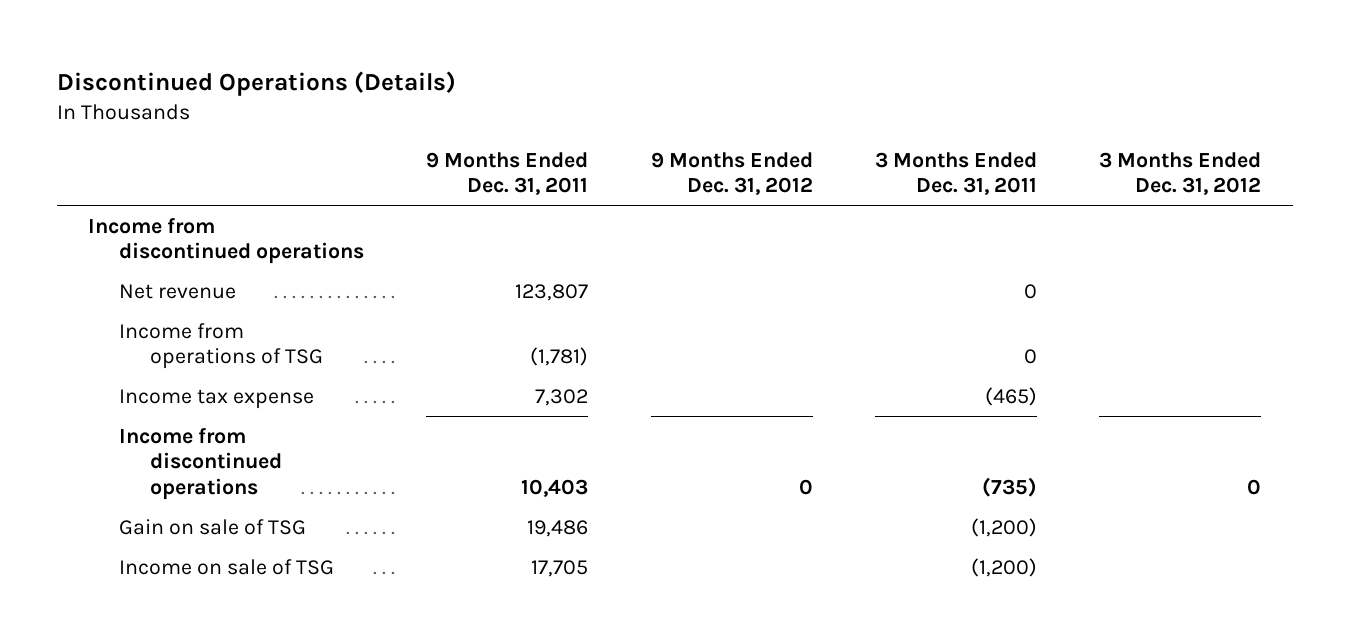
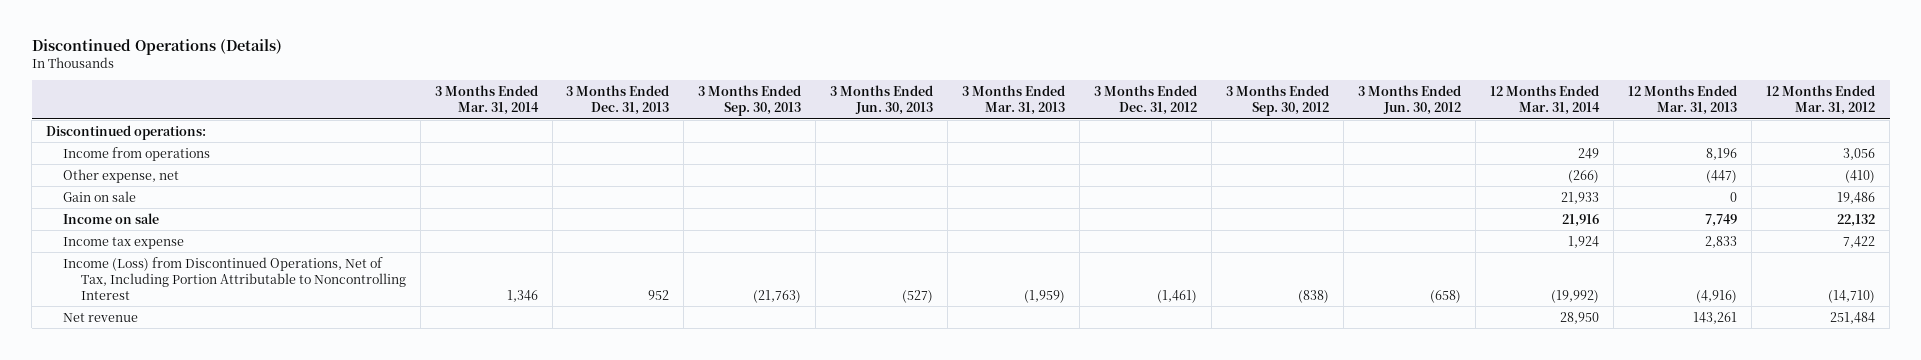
- | 9 Months Ended Dec. 31, 2011 | 9 Months Ended Dec. 31, 2012 | 3 Months Ended Dec. 31, 2011 | 3 Months Ended Dec. 31, 2012
+ | 3 Months Ended Mar. 31, 2014 | 3 Months Ended Dec. 31, 2013 | 3 Months Ended Sep. 30, 2013 | 3 Months Ended Jun. 30, 2013 | 3 Months Ended Mar. 31, 2013 | 3 Months Ended Dec. 31, 2012 | 3 Months Ended Sep. 30, 2012 | 3 Months Ended Jun. 30, 2012 | 12 Months Ended Mar. 31, 2014 | 12 Months Ended Mar. 31, 2013 | 12 Months Ended Mar. 31, 2012
- Income from discontinued operations
- Income from operations of TSG | (1,781) | | 0 |
+ Discontinued operations:
+ Income from operations | | | | | | | | | 249 | 8,196 | 3,056
+ Other expense, net | | | | | | | | | (266) | (447) | (410)
+ Gain on sale | | | | | | | | | 21,933 | 0 | 19,486
+ Income on sale | | | | | | | | | 21,916 | 7,749 | 22,132
- Income from discontinued operations | 10,403 | 0 | (735) | 0
- Gain on sale of TSG | 19,486 | | (1,200) |
- Income on sale of TSG | 17,705 | | (1,200) |
+ Income (Loss) from Discontinued Operations, Net of Tax, Including Portion Attributable to Noncontrolling Interest | 1,346 | 952 | (21,763) | (527) | (1,959) | (1,461) | (838) | (658) | (19,992) | (4,916) | (14,710)
moved down: Net revenue | | | | | | | | | 28,950 | 143,261 | 251,484

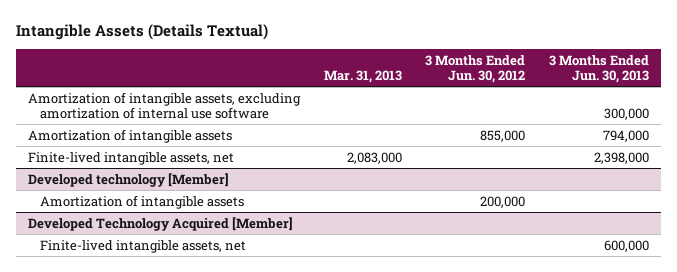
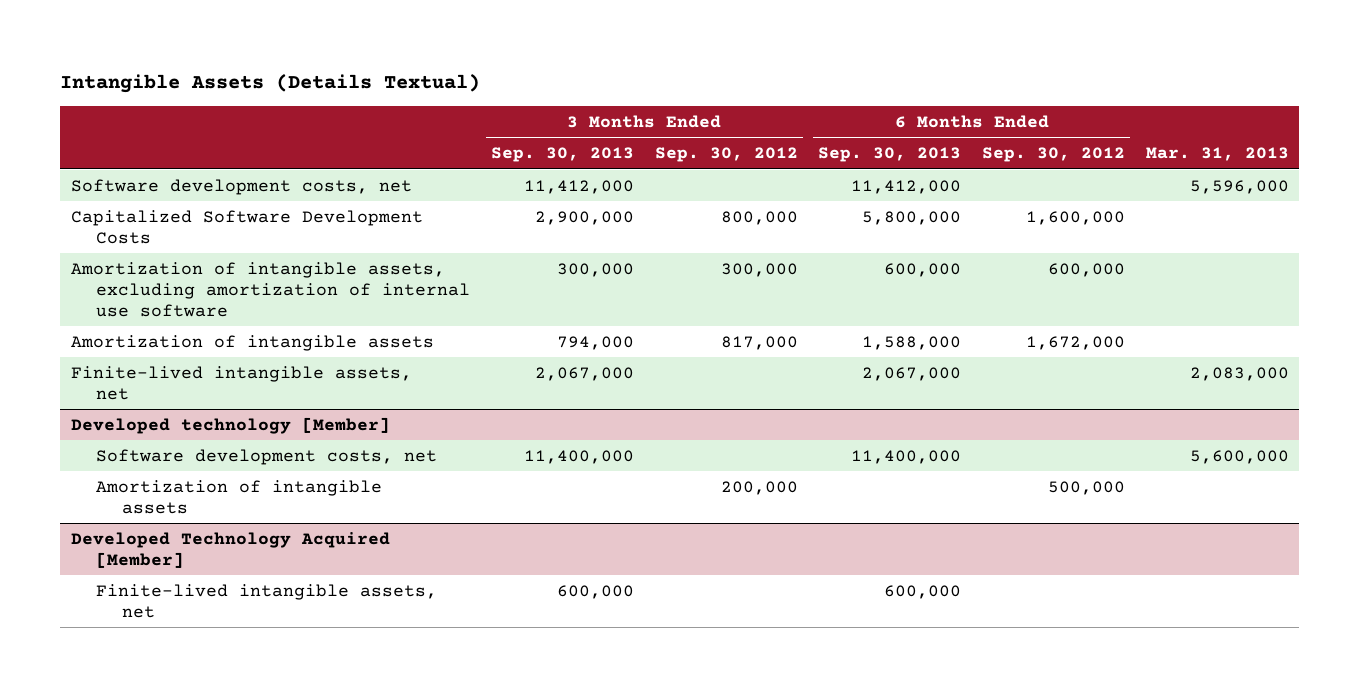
- | Mar. 31, 2013 | 3 Months Ended Jun. 30, 2012 | 3 Months Ended Jun. 30, 2013
+ | 3 Months Ended Sep. 30, 2013 | 3 Months Ended Sep. 30, 2012 | 6 Months Ended Sep. 30, 2013 | 6 Months Ended Sep. 30, 2012 | Mar. 31, 2013
+ Software development costs, net | 11,412,000 | | 11,412,000 | | 5,596,000
+ Capitalized Software Development Costs | 2,900,000 | 800,000 | 5,800,000 | 1,600,000 |
@ Developed technology [Member]
+ Software development costs, net | 11,400,000 | | 11,400,000 | | 5,600,000

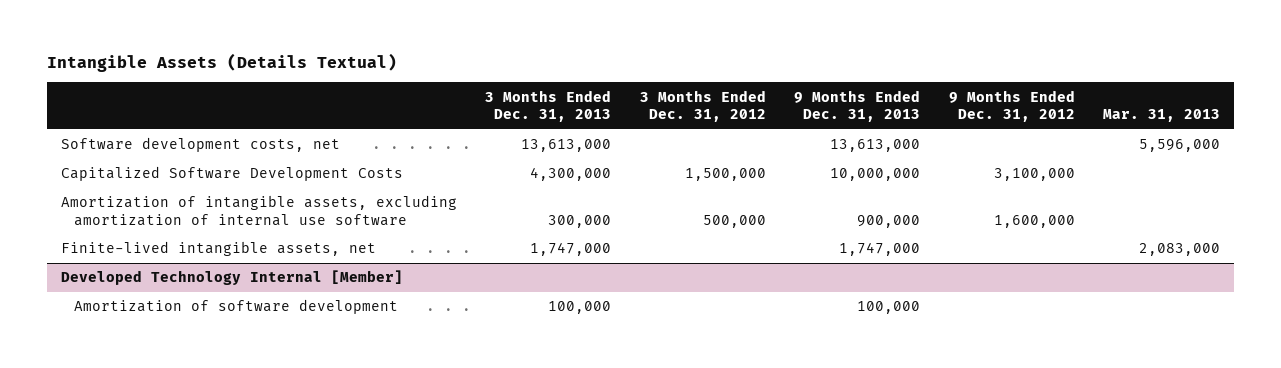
- | 3 Months Ended Sep. 30, 2013 | 3 Months Ended Sep. 30, 2012 | 6 Months Ended Sep. 30, 2013 | 6 Months Ended Sep. 30, 2012 | Mar. 31, 2013
+ | 3 Months Ended Dec. 31, 2013 | 3 Months Ended Dec. 31, 2012 | 9 Months Ended Dec. 31, 2013 | 9 Months Ended Dec. 31, 2012 | Mar. 31, 2013
- Amortization of intangible assets | 794,000 | 817,000 | 1,588,000 | 1,672,000 |
- Developed technology [Member]
- Software development costs, net | 11,400,000 | | 11,400,000 | | 5,600,000
- Amortization of intangible assets | | 200,000 | | 500,000 |
- Developed Technology Acquired [Member]
- Finite-lived intangible assets, net | 600,000 | | 600,000 | |
+ Developed Technology Internal [Member]
+ Amortization of software development | 100,000 | | 100,000 | |

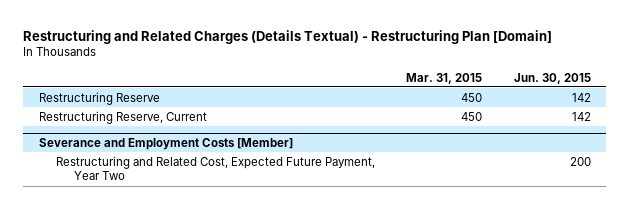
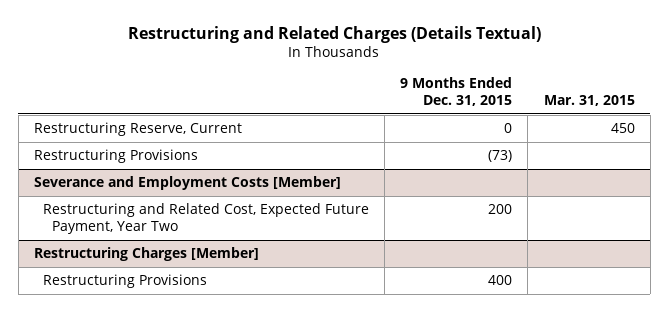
- Restructuring and Related Charges (Details Textual) - Restructuring Plan [Domain]
+ Restructuring and Related Charges (Details Textual)
- | Mar. 31, 2015 | Jun. 30, 2015
+ | 9 Months Ended Dec. 31, 2015 | Mar. 31, 2015
- Restructuring Reserve | 450 | 142
+ Restructuring Provisions | (73) |
+ Restructuring Charges [Member]
+ Restructuring Provisions | 400 |

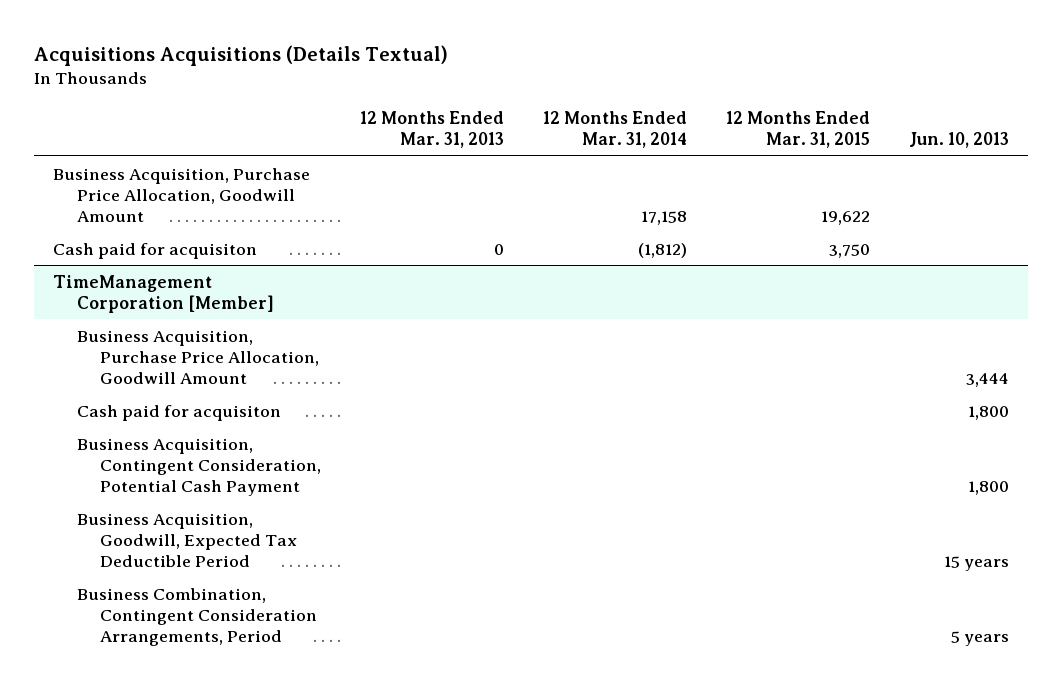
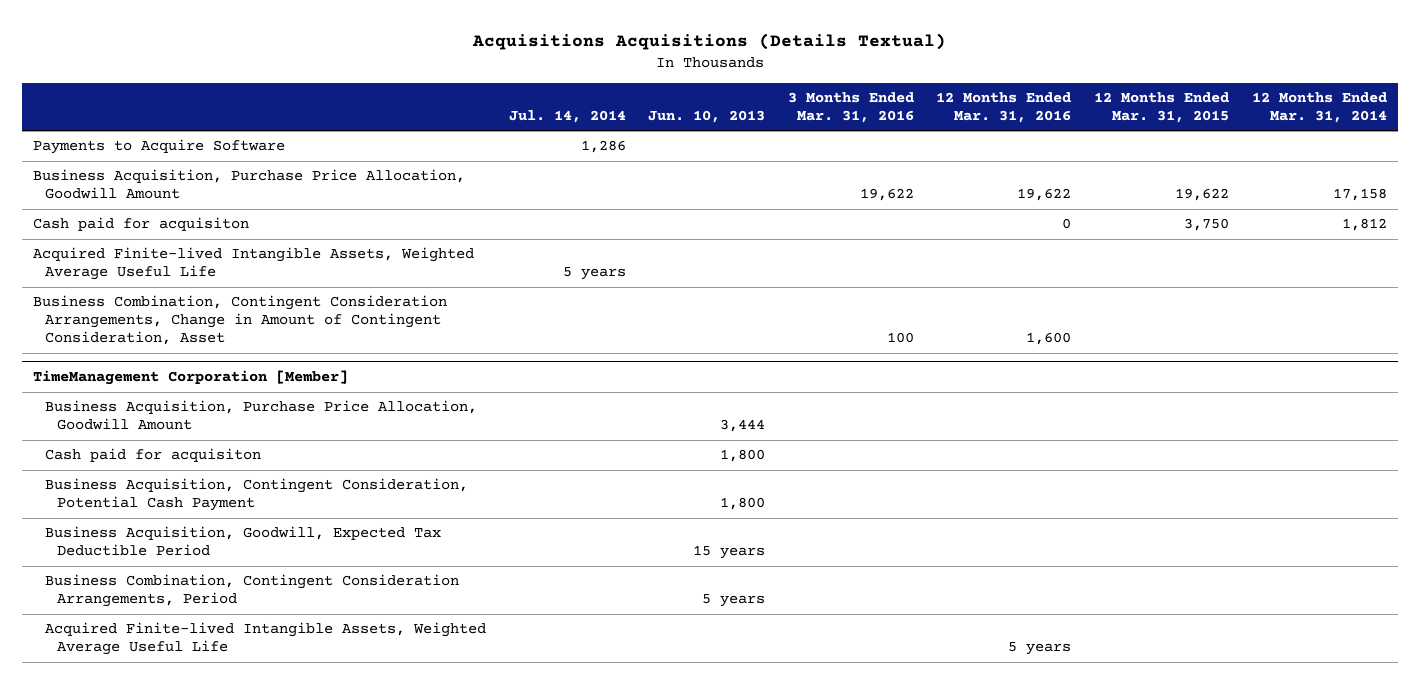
- | 12 Months Ended Mar. 31, 2013 | 12 Months Ended Mar. 31, 2014 | 12 Months Ended Mar. 31, 2015 | Jun. 10, 2013
+ | Jul. 14, 2014 | Jun. 10, 2013 | 3 Months Ended Mar. 31, 2016 | 12 Months Ended Mar. 31, 2016 | 12 Months Ended Mar. 31, 2015 | 12 Months Ended Mar. 31, 2014
+ Payments to Acquire Software | 1,286 | | | | |
- Cash paid for acquisiton | 0 | (1,812) | 3,750 |
+ Cash paid for acquisiton | | | | 0 | 3,750 | 1,812
+ Acquired Finite-lived Intangible Assets, Weighted Average Useful Life | 5 years | | | | |
+ Business Combination, Contingent Consideration Arrangements, Change in Amount of Contingent Consideration, Asset | | | 100 | 1,600 | |
@ TimeManagement Corporation [Member]
+ Acquired Finite-lived Intangible Assets, Weighted Average Useful Life | | | | 5 years | |

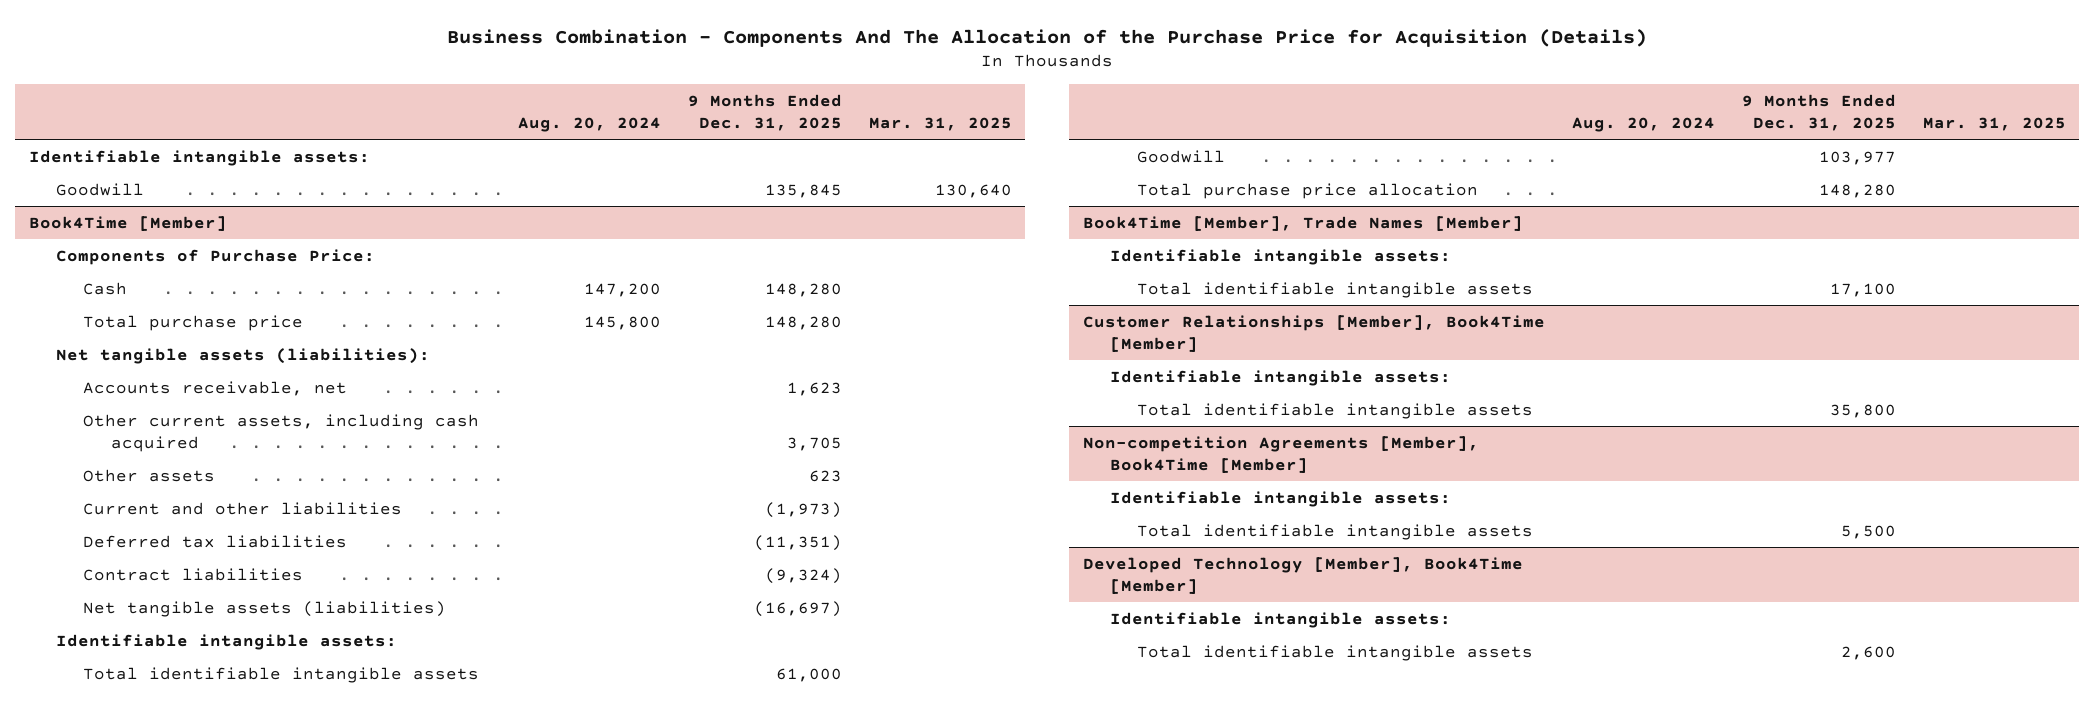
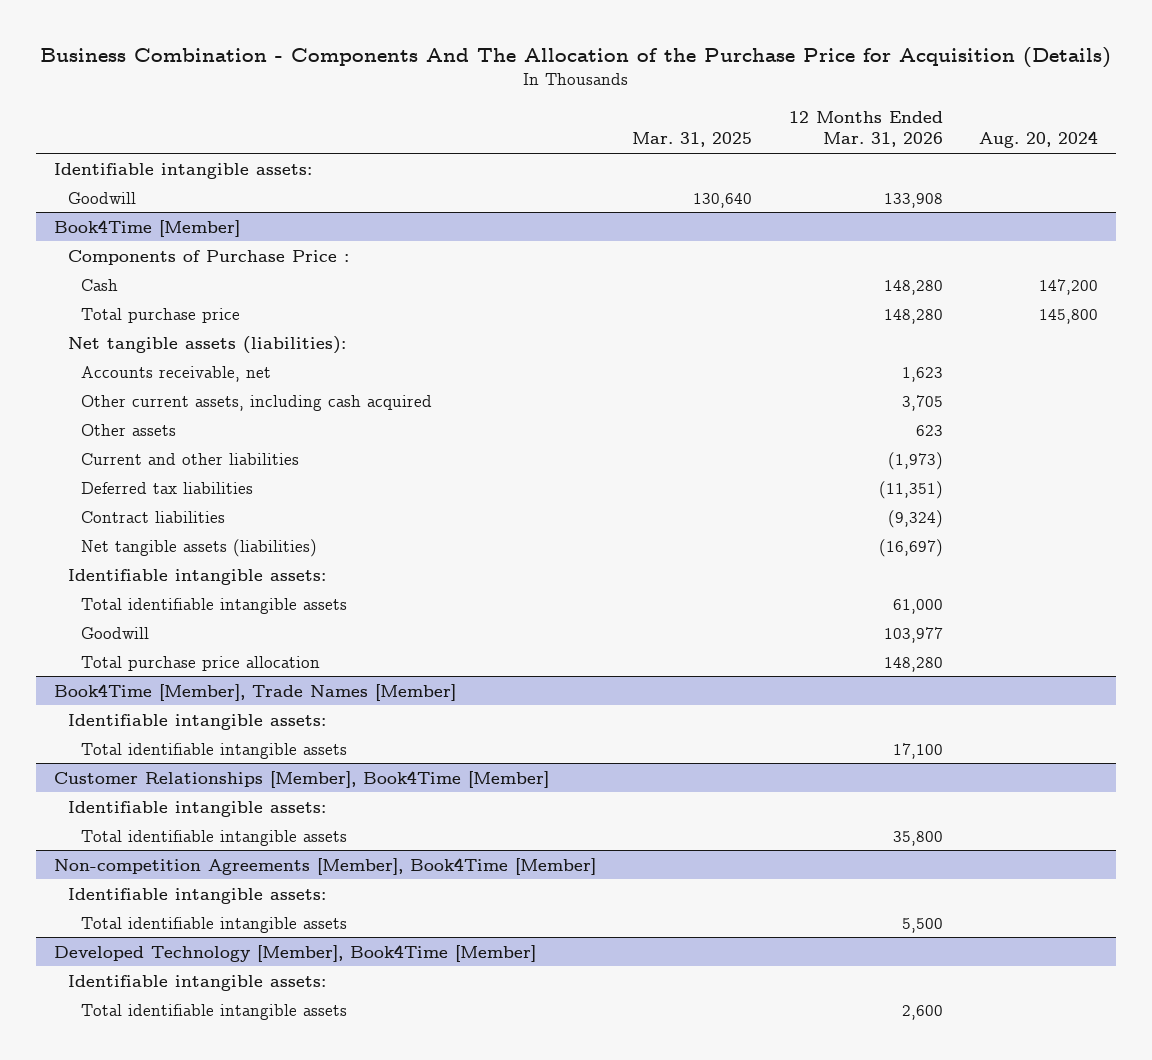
- | Aug. 20, 2024 | 9 Months Ended Dec. 31, 2025 | Mar. 31, 2025
+ | Mar. 31, 2025 | 12 Months Ended Mar. 31, 2026 | Aug. 20, 2024
@ Book4Time [Member]
- Components of Purchase Price:
+ Components of Purchase Price :

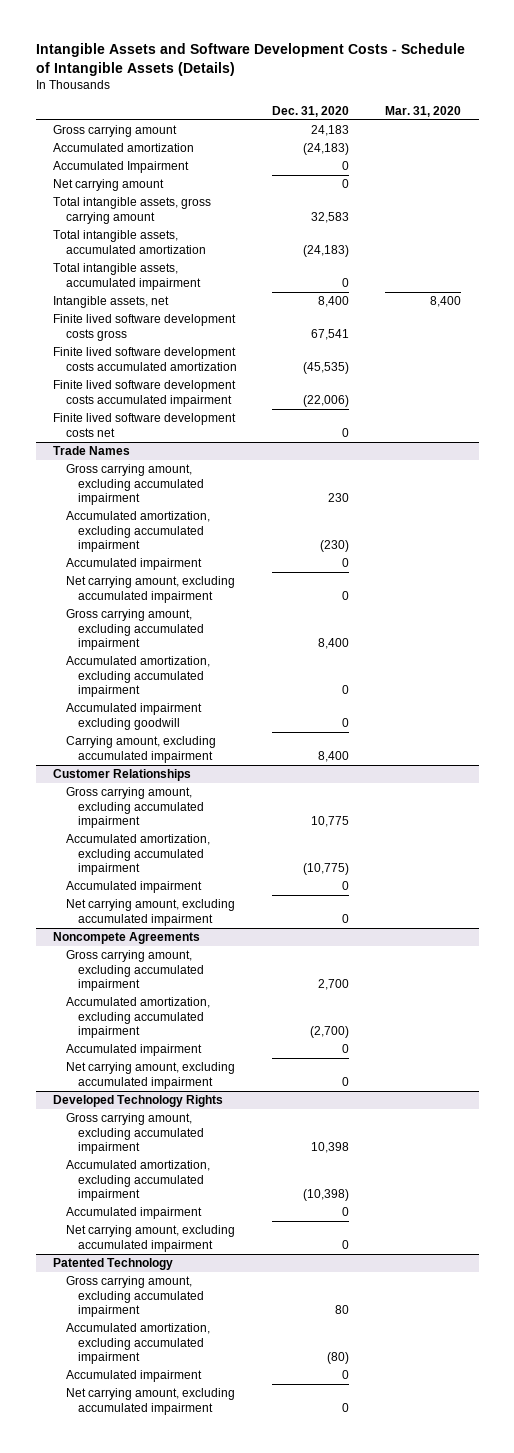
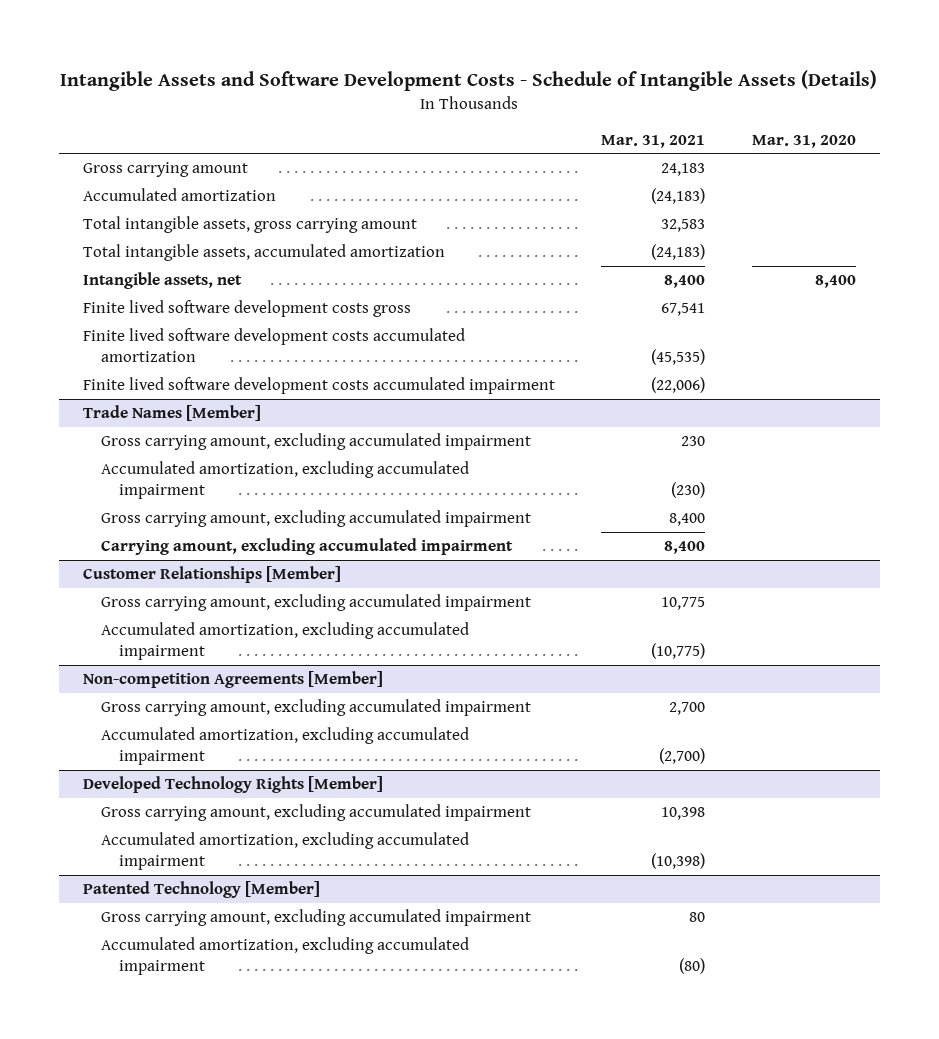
- | Dec. 31, 2020 | Mar. 31, 2020
+ | Mar. 31, 2021 | Mar. 31, 2020
- Accumulated Impairment | 0 |
- Net carrying amount | 0 |
- Total intangible assets, accumulated impairment | 0 |
- Finite lived software development costs net | 0 |
- Trade Names
+ Trade Names [Member]
- Accumulated impairment | 0 |
- Net carrying amount, excluding accumulated impairment | 0 |
- Accumulated amortization, excluding accumulated impairment | 0 |
- Accumulated impairment excluding goodwill | 0 |
- Customer Relationships
+ Customer Relationships [Member]
- Accumulated impairment | 0 |
- Net carrying amount, excluding accumulated impairment | 0 |
- Noncompete Agreements
+ Non-competition Agreements [Member]
- Accumulated impairment | 0 |
- Net carrying amount, excluding accumulated impairment | 0 |
- Developed Technology Rights
+ Developed Technology Rights [Member]
- Accumulated impairment | 0 |
- Net carrying amount, excluding accumulated impairment | 0 |
- Patented Technology
+ Patented Technology [Member]
- Accumulated impairment | 0 |
- Net carrying amount, excluding accumulated impairment | 0 |

